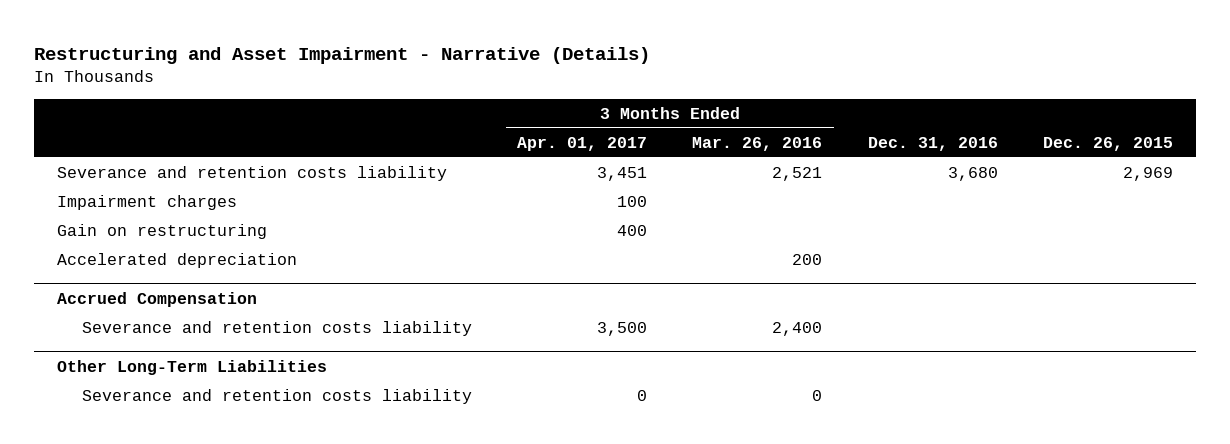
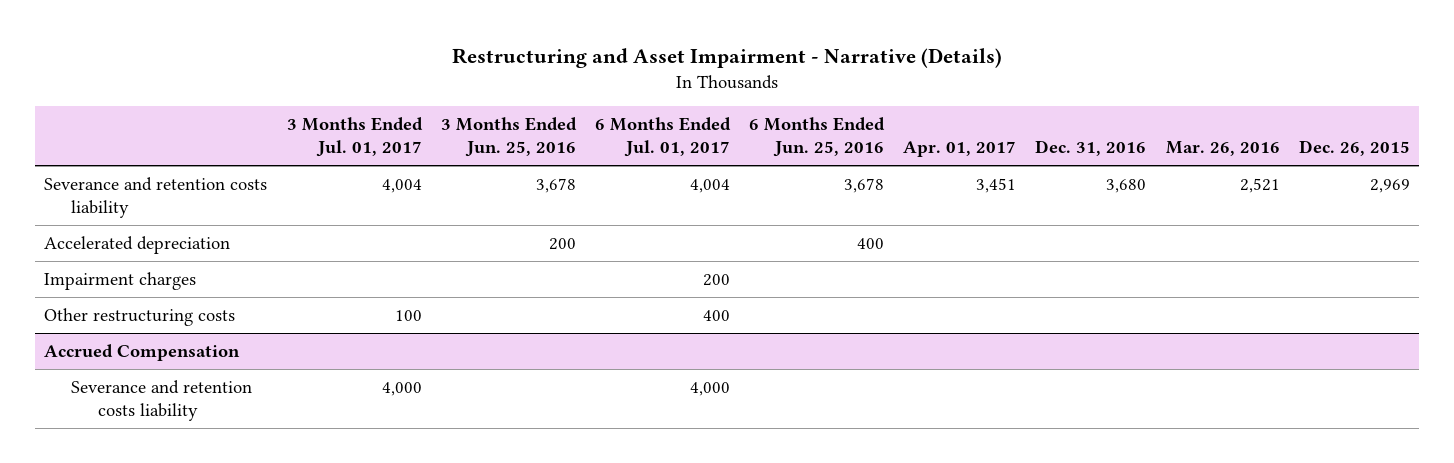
- | 3 Months Ended Apr. 01, 2017 | 3 Months Ended Mar. 26, 2016 | Dec. 31, 2016 | Dec. 26, 2015
+ | 3 Months Ended Jul. 01, 2017 | 3 Months Ended Jun. 25, 2016 | 6 Months Ended Jul. 01, 2017 | 6 Months Ended Jun. 25, 2016 | Apr. 01, 2017 | Dec. 31, 2016 | Mar. 26, 2016 | Dec. 26, 2015
- Gain on restructuring | 400 | | |
moved down: Impairment charges | | | 200 | | | | |
+ Other restructuring costs | 100 | | 400 | | | | |
- Other Long-Term Liabilities
- Severance and retention costs liability | 0 | 0 | |

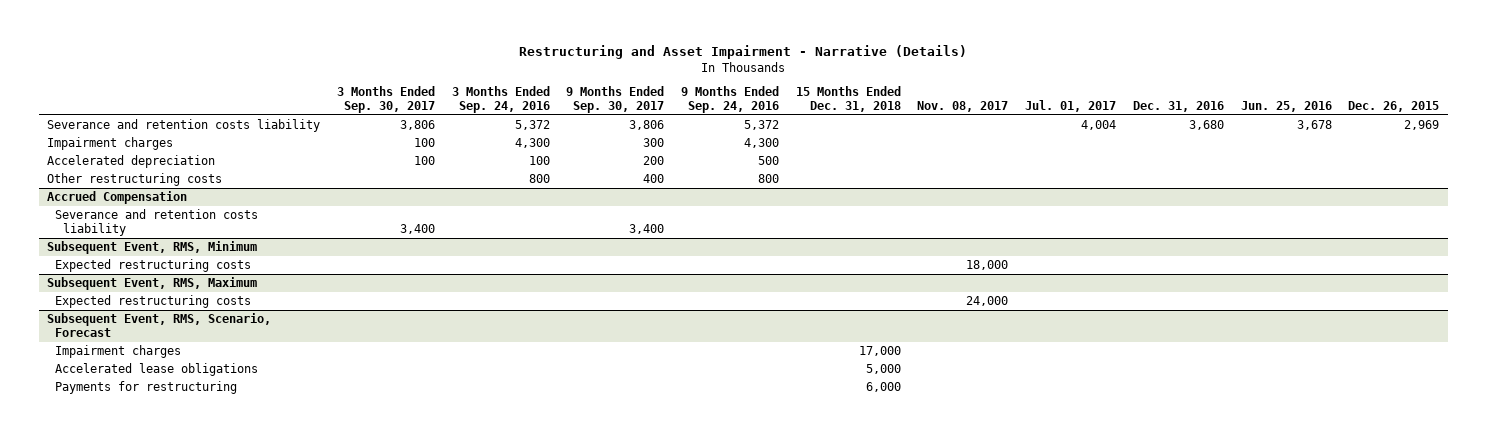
- | 3 Months Ended Jul. 01, 2017 | 3 Months Ended Jun. 25, 2016 | 6 Months Ended Jul. 01, 2017 | 6 Months Ended Jun. 25, 2016 | Apr. 01, 2017 | Dec. 31, 2016 | Mar. 26, 2016 | Dec. 26, 2015
+ | 3 Months Ended Sep. 30, 2017 | 3 Months Ended Sep. 24, 2016 | 9 Months Ended Sep. 30, 2017 | 9 Months Ended Sep. 24, 2016 | 15 Months Ended Dec. 31, 2018 | Nov. 08, 2017 | Jul. 01, 2017 | Dec. 31, 2016 | Jun. 25, 2016 | Dec. 26, 2015
moved down: Accelerated depreciation | 100 | 100 | 200 | 500 | | | | | |
+ Subsequent Event, RMS, Minimum
+ Expected restructuring costs | | | | | | 18,000 | | | |
+ Subsequent Event, RMS, Maximum
+ Expected restructuring costs | | | | | | 24,000 | | | |
+ Subsequent Event, RMS, Scenario, Forecast
+ Impairment charges | | | | | 17,000 | | | | |
+ Accelerated lease obligations | | | | | 5,000 | | | | |
+ Payments for restructuring | | | | | 6,000 | | | | |

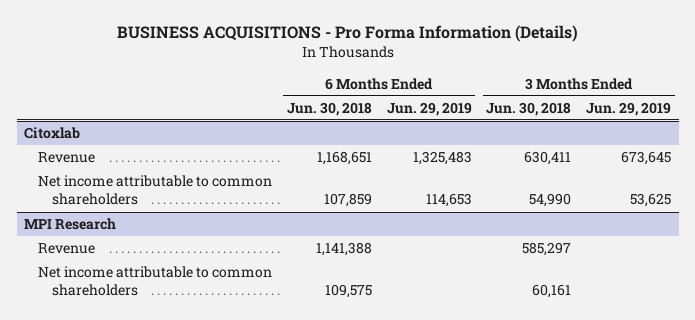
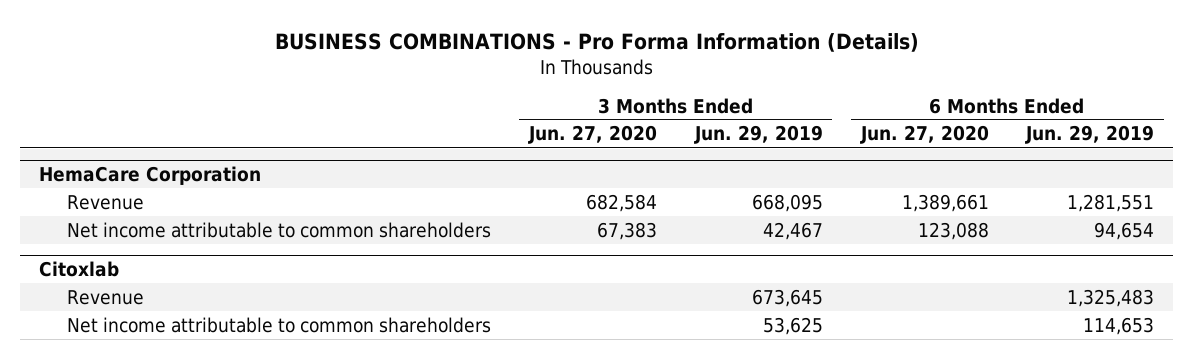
- BUSINESS ACQUISITIONS - Pro Forma Information (Details)
+ BUSINESS COMBINATIONS - Pro Forma Information (Details)
- | 6 Months Ended Jun. 30, 2018 | 6 Months Ended Jun. 29, 2019 | 3 Months Ended Jun. 30, 2018 | 3 Months Ended Jun. 29, 2019
+ | 3 Months Ended Jun. 27, 2020 | 3 Months Ended Jun. 29, 2019 | 6 Months Ended Jun. 27, 2020 | 6 Months Ended Jun. 29, 2019
+ HemaCare Corporation
+ Revenue | 682,584 | 668,095 | 1,389,661 | 1,281,551
+ Net income attributable to common shareholders | 67,383 | 42,467 | 123,088 | 94,654
- MPI Research
- Revenue | 1,141,388 | | 585,297 |
- Net income attributable to common shareholders | 109,575 | | 60,161 |

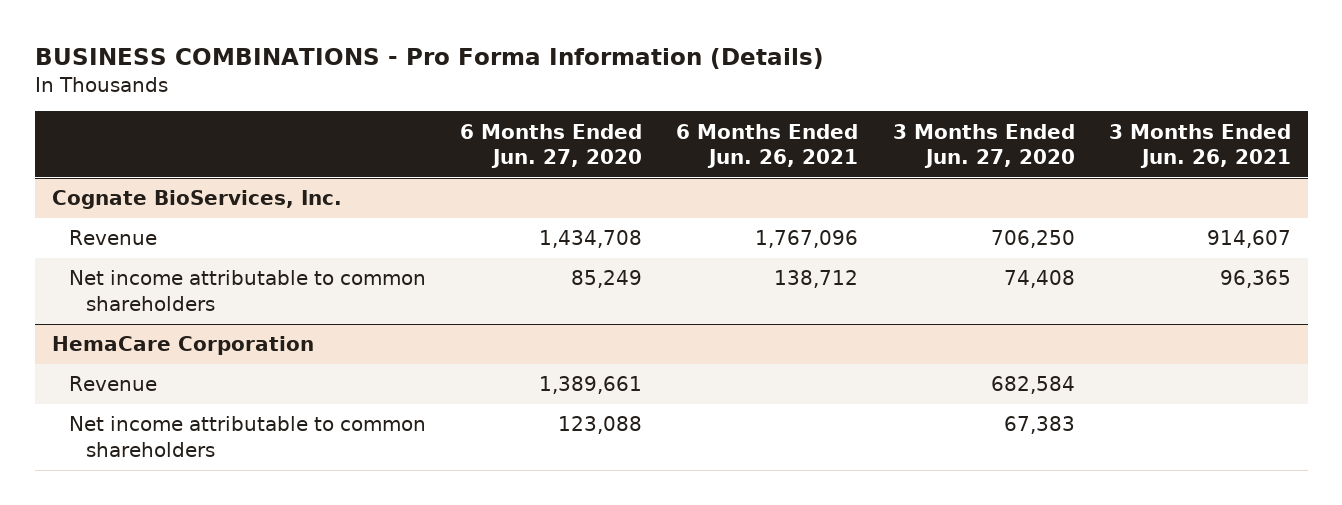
- | 3 Months Ended Jun. 27, 2020 | 3 Months Ended Jun. 29, 2019 | 6 Months Ended Jun. 27, 2020 | 6 Months Ended Jun. 29, 2019
+ | 6 Months Ended Jun. 27, 2020 | 6 Months Ended Jun. 26, 2021 | 3 Months Ended Jun. 27, 2020 | 3 Months Ended Jun. 26, 2021
+ Cognate BioServices, Inc.
+ Revenue | 1,434,708 | 1,767,096 | 706,250 | 914,607
+ Net income attributable to common shareholders | 85,249 | 138,712 | 74,408 | 96,365
- Citoxlab
- Revenue | | 673,645 | | 1,325,483
- Net income attributable to common shareholders | | 53,625 | | 114,653

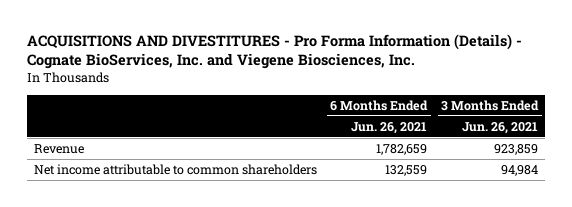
- BUSINESS COMBINATIONS - Pro Forma Information (Details)
+ ACQUISITIONS AND DIVESTITURES - Pro Forma Information (Details) - Cognate BioServices, Inc. and Viegene Biosciences, Inc.
- | 6 Months Ended Jun. 27, 2020 | 6 Months Ended Jun. 26, 2021 | 3 Months Ended Jun. 27, 2020 | 3 Months Ended Jun. 26, 2021
+ | 6 Months Ended Jun. 26, 2021 | 3 Months Ended Jun. 26, 2021
- Cognate BioServices, Inc.
- Revenue | 1,434,708 | 1,767,096 | 706,250 | 914,607
- Net income attributable to common shareholders | 85,249 | 138,712 | 74,408 | 96,365
- HemaCare Corporation
- Revenue | 1,389,661 | | 682,584 |
- Net income attributable to common shareholders | 123,088 | | 67,383 |
+ Revenue | 1,782,659 | 923,859
+ Net income attributable to common shareholders | 132,559 | 94,984

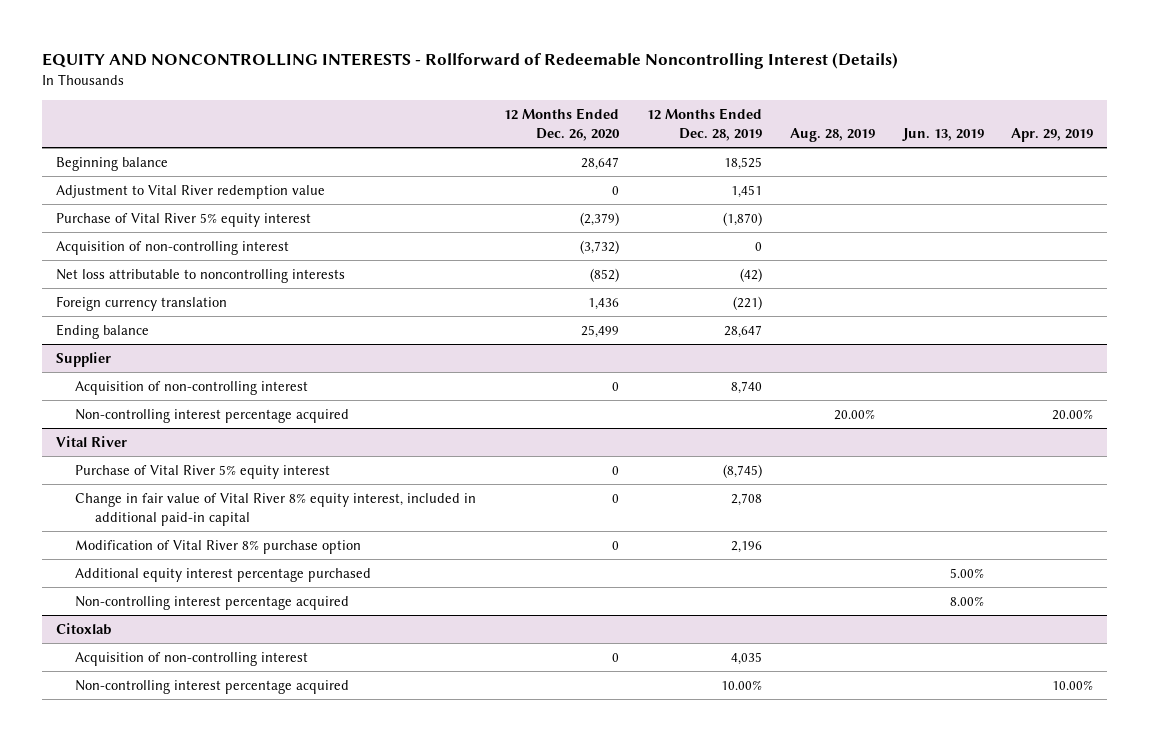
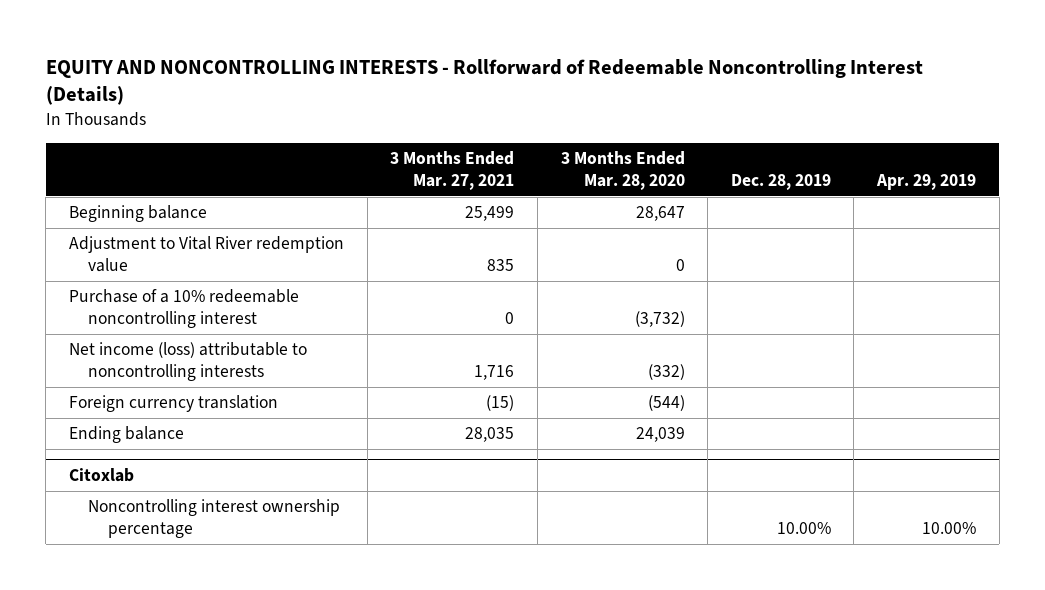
- | 12 Months Ended Dec. 26, 2020 | 12 Months Ended Dec. 28, 2019 | Aug. 28, 2019 | Jun. 13, 2019 | Apr. 29, 2019
+ | 3 Months Ended Mar. 27, 2021 | 3 Months Ended Mar. 28, 2020 | Dec. 28, 2019 | Apr. 29, 2019
- Purchase of Vital River 5% equity interest | (2,379) | (1,870) | | |
- Acquisition of non-controlling interest | (3,732) | 0 | | |
- Net loss attributable to noncontrolling interests | (852) | (42) | | |
+ Purchase of a 10% redeemable noncontrolling interest | 0 | (3,732) | |
+ Net income (loss) attributable to noncontrolling interests | 1,716 | (332) | |
- Supplier
- Acquisition of non-controlling interest | 0 | 8,740 | | |
- Non-controlling interest percentage acquired | | | 20.00% | | 20.00%
- Vital River
- Purchase of Vital River 5% equity interest | 0 | (8,745) | | |
- Change in fair value of Vital River 8% equity interest, included in additional paid-in capital | 0 | 2,708 | | |
- Modification of Vital River 8% purchase option | 0 | 2,196 | | |
- Additional equity interest percentage purchased | | | | 5.00% |
- Non-controlling interest percentage acquired | | | | 8.00% |
@ Citoxlab
- Acquisition of non-controlling interest | 0 | 4,035 | | |
- Non-controlling interest percentage acquired | | 10.00% | | | 10.00%
+ Noncontrolling interest ownership percentage | | | 10.00% | 10.00%

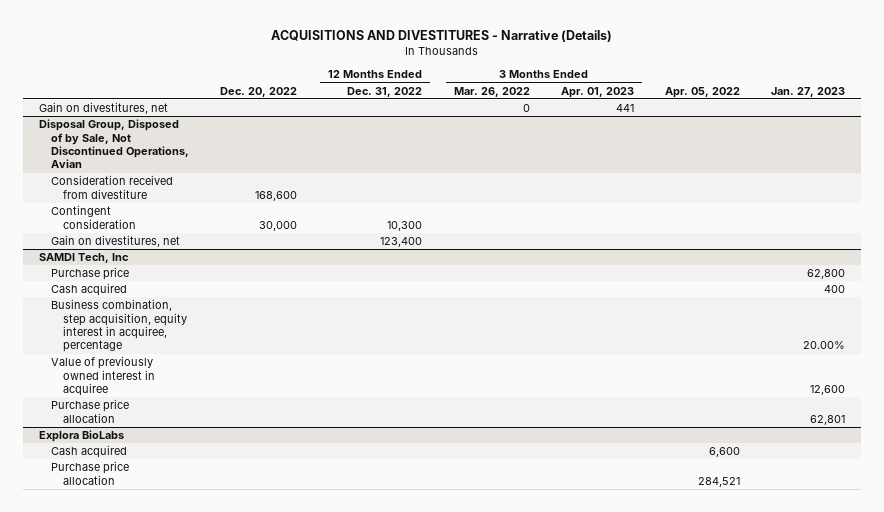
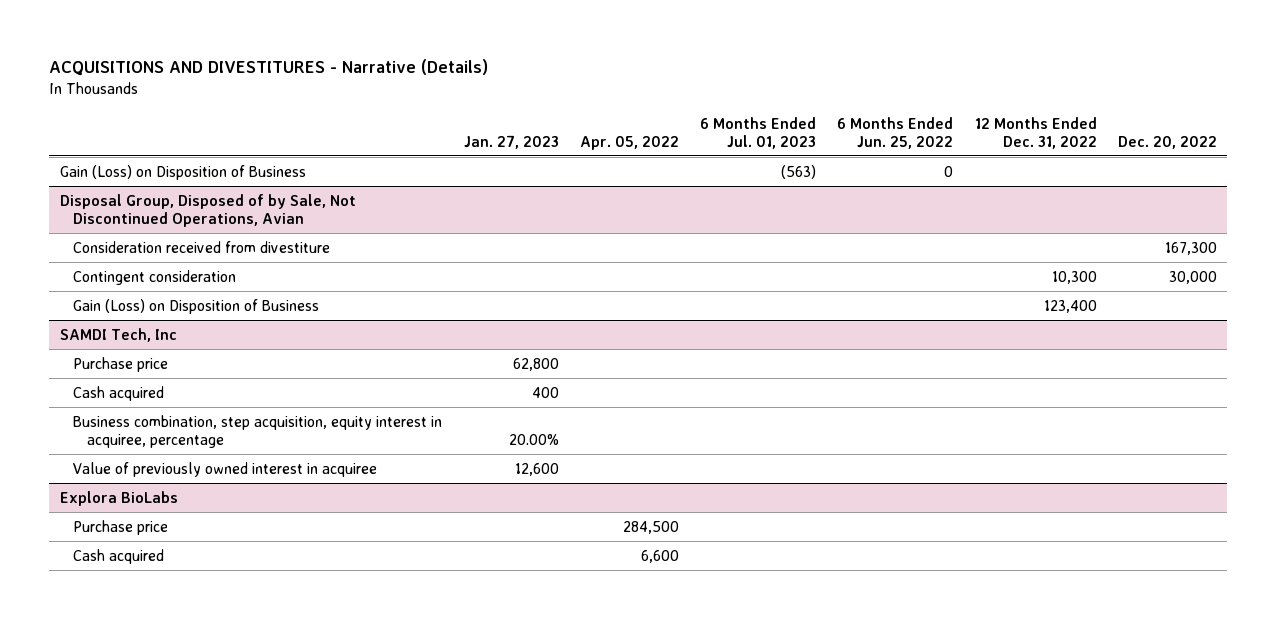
- | Dec. 20, 2022 | 12 Months Ended Dec. 31, 2022 | 3 Months Ended Mar. 26, 2022 | 3 Months Ended Apr. 01, 2023 | Apr. 05, 2022 | Jan. 27, 2023
+ | Jan. 27, 2023 | Apr. 05, 2022 | 6 Months Ended Jul. 01, 2023 | 6 Months Ended Jun. 25, 2022 | 12 Months Ended Dec. 31, 2022 | Dec. 20, 2022
- Gain on divestitures, net | | | 0 | 441 | |
+ Gain (Loss) on Disposition of Business | | | (563) | 0 | |
@ Disposal Group, Disposed of by Sale, Not Discontinued Operations, Avian
- Consideration received from divestiture | 168,600 | | | | |
+ Consideration received from divestiture | | | | | | 167,300
- Gain on divestitures, net | | 123,400 | | | |
+ Gain (Loss) on Disposition of Business | | | | | 123,400 |
@ SAMDI Tech, Inc
- Purchase price allocation | | | | | | 62,801
@ Explora BioLabs
+ Purchase price | | 284,500 | | | |
- Purchase price allocation | | | | | 284,521 |

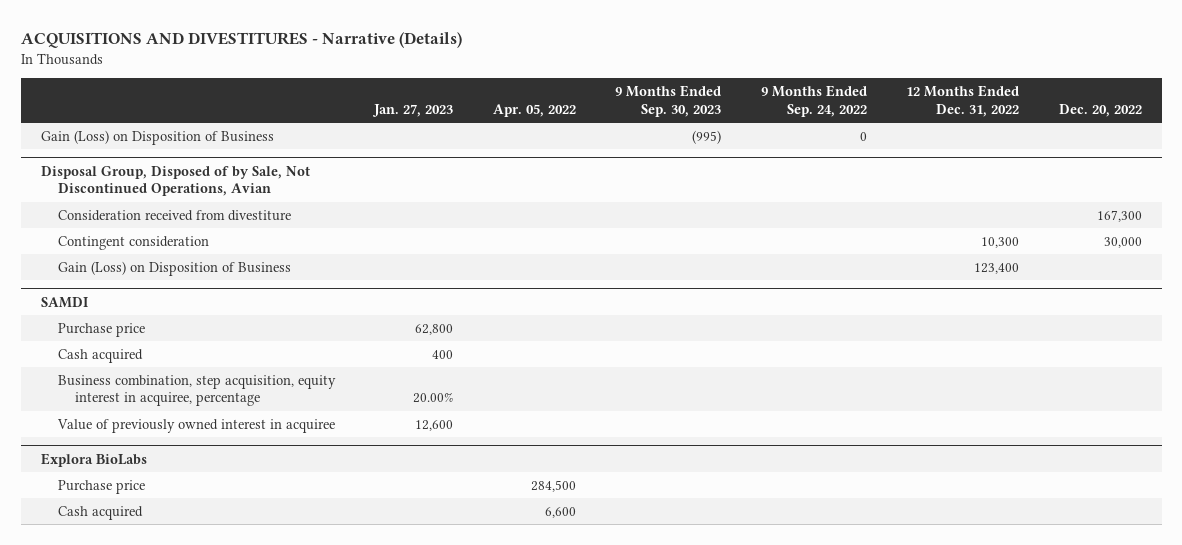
- | Jan. 27, 2023 | Apr. 05, 2022 | 6 Months Ended Jul. 01, 2023 | 6 Months Ended Jun. 25, 2022 | 12 Months Ended Dec. 31, 2022 | Dec. 20, 2022
+ | Jan. 27, 2023 | Apr. 05, 2022 | 9 Months Ended Sep. 30, 2023 | 9 Months Ended Sep. 24, 2022 | 12 Months Ended Dec. 31, 2022 | Dec. 20, 2022
- SAMDI Tech, Inc
+ SAMDI

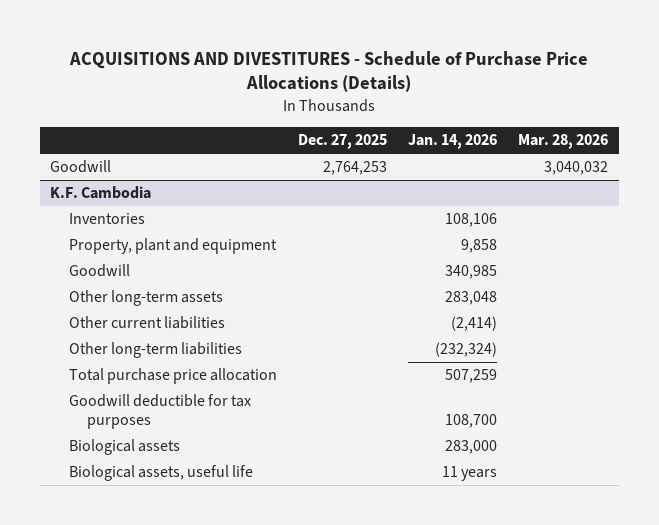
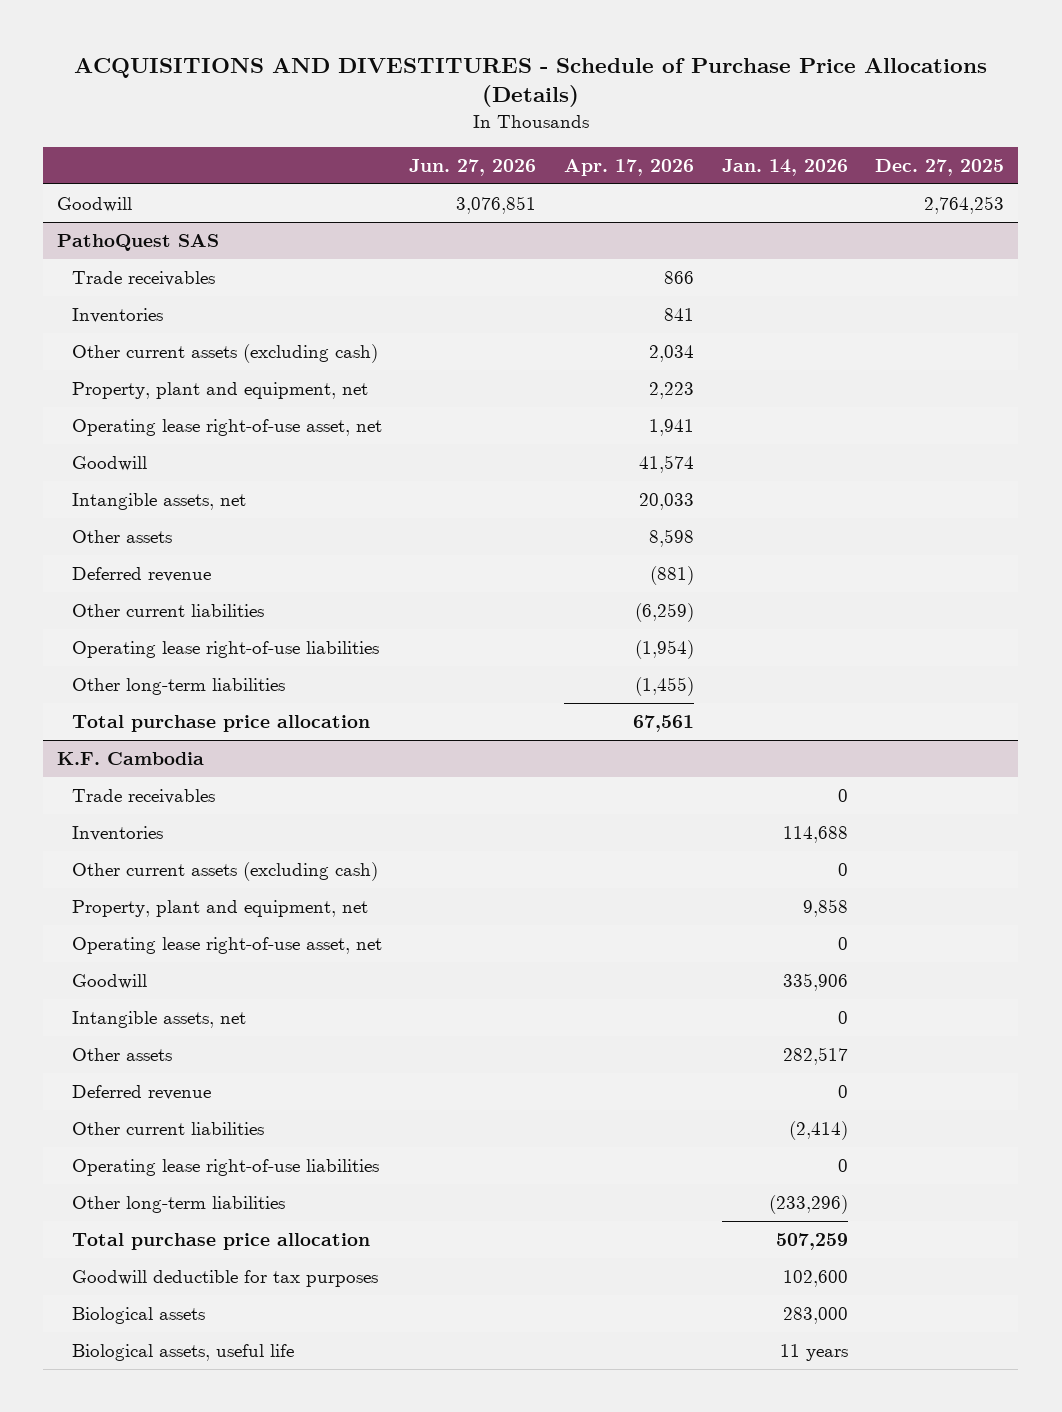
- | Dec. 27, 2025 | Jan. 14, 2026 | Mar. 28, 2026
+ | Jun. 27, 2026 | Apr. 17, 2026 | Jan. 14, 2026 | Dec. 27, 2025
+ PathoQuest SAS
+ Trade receivables | | 866 | |
+ Inventories | | 841 | |
+ Other current assets (excluding cash) | | 2,034 | |
+ Property, plant and equipment, net | | 2,223 | |
+ Operating lease right-of-use asset, net | | 1,941 | |
+ Goodwill | | 41,574 | |
+ Intangible assets, net | | 20,033 | |
+ Other assets | | 8,598 | |
+ Deferred revenue | | (881) | |
+ Other current liabilities | | (6,259) | |
+ Operating lease right-of-use liabilities | | (1,954) | |
+ Other long-term liabilities | | (1,455) | |
+ Total purchase price allocation | | 67,561 | |
@ K.F. Cambodia
- Inventories | | 108,106 |
- Property, plant and equipment | | 9,858 |
- Goodwill | | 340,985 |
- Other long-term assets | | 283,048 |
+ Trade receivables | | | 0 |
+ Inventories | | | 114,688 |
+ Other current assets (excluding cash) | | | 0 |
+ Property, plant and equipment, net | | | 9,858 |
+ Operating lease right-of-use asset, net | | | 0 |
+ Goodwill | | | 335,906 |
+ Intangible assets, net | | | 0 |
+ Other assets | | | 282,517 |
+ Deferred revenue | | | 0 |
- Other long-term liabilities | | (232,324) |
+ Operating lease right-of-use liabilities | | | 0 |
+ Other long-term liabilities | | | (233,296) |
- Goodwill deductible for tax purposes | | 108,700 |
+ Goodwill deductible for tax purposes | | | 102,600 |

